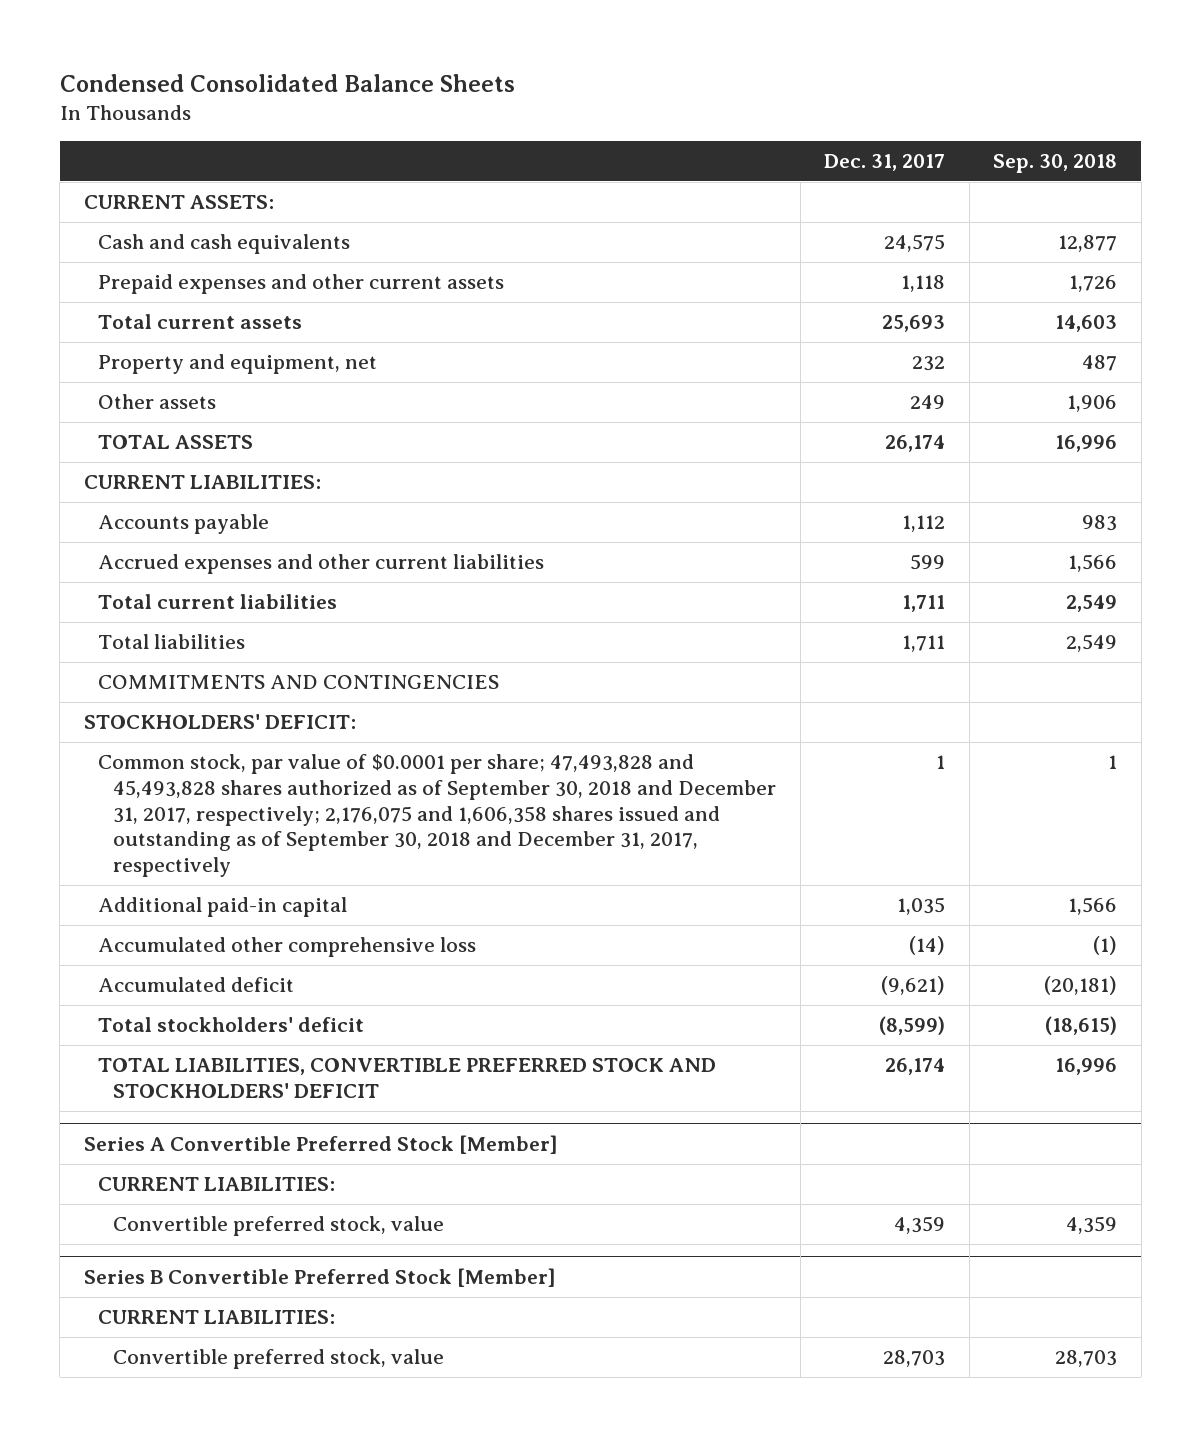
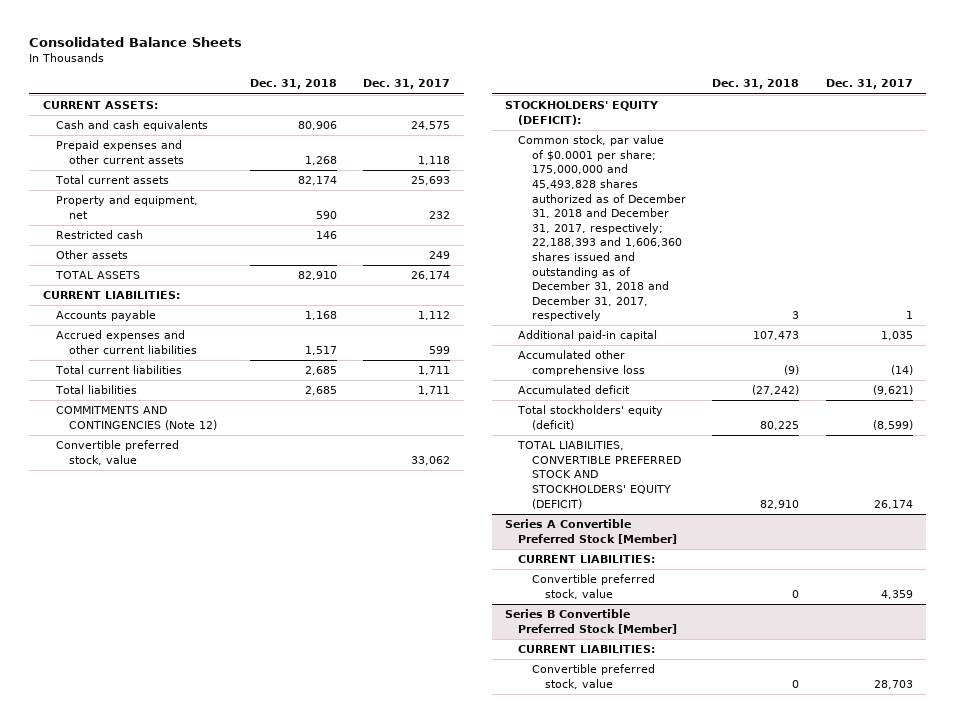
- Condensed Consolidated Balance Sheets
+ Consolidated Balance Sheets
- | Dec. 31, 2017 | Sep. 30, 2018
+ | Dec. 31, 2018 | Dec. 31, 2017
+ Restricted cash | 146 |
- COMMITMENTS AND CONTINGENCIES
- STOCKHOLDERS' DEFICIT:
- Common stock, par value of $0.0001 per share; 47,493,828 and 45,493,828 shares authorized as of September 30, 2018 and December 31, 2017, respectively; 2,176,075 and 1,606,358 shares issued and outstanding as of September 30, 2018 and December 31, 2017, respectively | 1 | 1
+ COMMITMENTS AND CONTINGENCIES (Note 12)
+ Convertible preferred stock, value | | 33,062
+ STOCKHOLDERS' EQUITY (DEFICIT):
+ Common stock, par value of $0.0001 per share; 175,000,000 and 45,493,828 shares authorized as of December 31, 2018 and December 31, 2017, respectively; 22,188,393 and 1,606,360 shares issued and outstanding as of December 31, 2018 and December 31, 2017, respectively | 3 | 1
- Total stockholders' deficit | (8,599) | (18,615)
- TOTAL LIABILITIES, CONVERTIBLE PREFERRED STOCK AND STOCKHOLDERS' DEFICIT | 26,174 | 16,996
+ Total stockholders' equity (deficit) | 80,225 | (8,599)
+ TOTAL LIABILITIES, CONVERTIBLE PREFERRED STOCK AND STOCKHOLDERS' EQUITY (DEFICIT) | 82,910 | 26,174

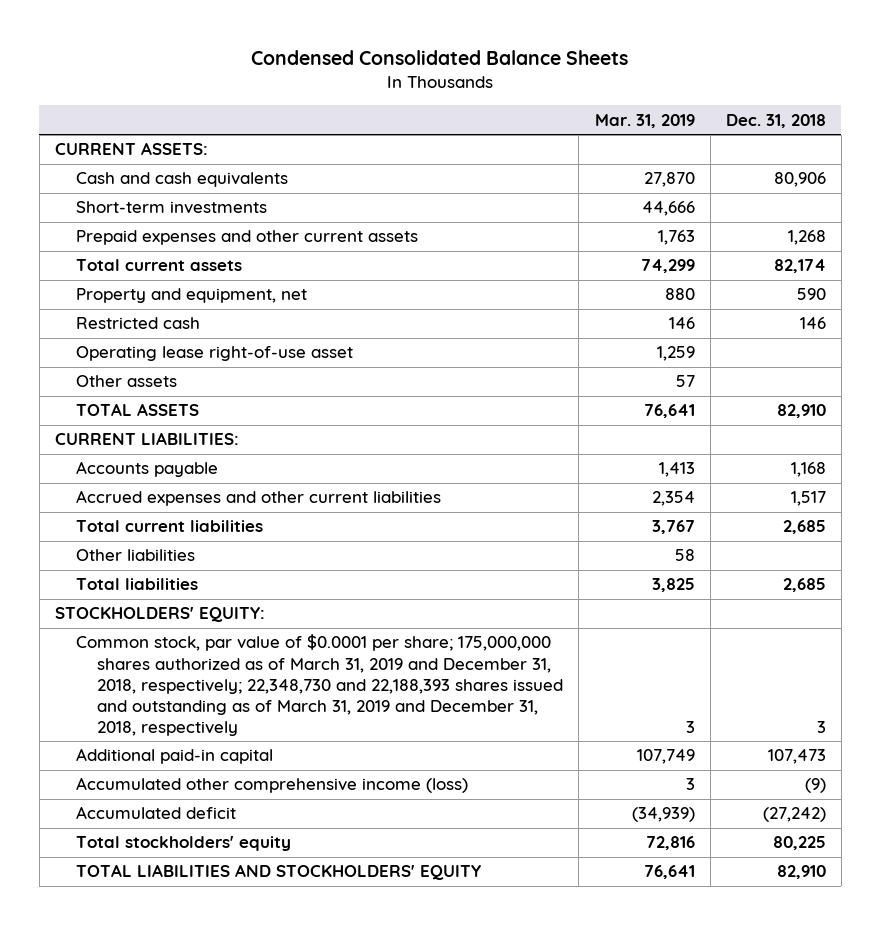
- Consolidated Balance Sheets
+ Condensed Consolidated Balance Sheets
- | Dec. 31, 2018 | Dec. 31, 2017
+ | Mar. 31, 2019 | Dec. 31, 2018
+ Short-term investments | 44,666 |
+ Operating lease right-of-use asset | 1,259 |
+ Other liabilities | 58 |
- COMMITMENTS AND CONTINGENCIES (Note 12)
- Convertible preferred stock, value | | 33,062
- STOCKHOLDERS' EQUITY (DEFICIT):
- Common stock, par value of $0.0001 per share; 175,000,000 and 45,493,828 shares authorized as of December 31, 2018 and December 31, 2017, respectively; 22,188,393 and 1,606,360 shares issued and outstanding as of December 31, 2018 and December 31, 2017, respectively | 3 | 1
+ STOCKHOLDERS' EQUITY:
+ Common stock, par value of $0.0001 per share; 175,000,000 shares authorized as of March 31, 2019 and December 31, 2018, respectively; 22,348,730 and 22,188,393 shares issued and outstanding as of March 31, 2019 and December 31, 2018, respectively | 3 | 3
- Accumulated other comprehensive loss | (9) | (14)
+ Accumulated other comprehensive income (loss) | 3 | (9)
- Total stockholders' equity (deficit) | 80,225 | (8,599)
- TOTAL LIABILITIES, CONVERTIBLE PREFERRED STOCK AND STOCKHOLDERS' EQUITY (DEFICIT) | 82,910 | 26,174
- Series A Convertible Preferred Stock [Member]
- CURRENT LIABILITIES:
- Convertible preferred stock, value | 0 | 4,359
- Series B Convertible Preferred Stock [Member]
- CURRENT LIABILITIES:
- Convertible preferred stock, value | 0 | 28,703
+ Total stockholders' equity | 72,816 | 80,225
+ TOTAL LIABILITIES AND STOCKHOLDERS' EQUITY | 76,641 | 82,910

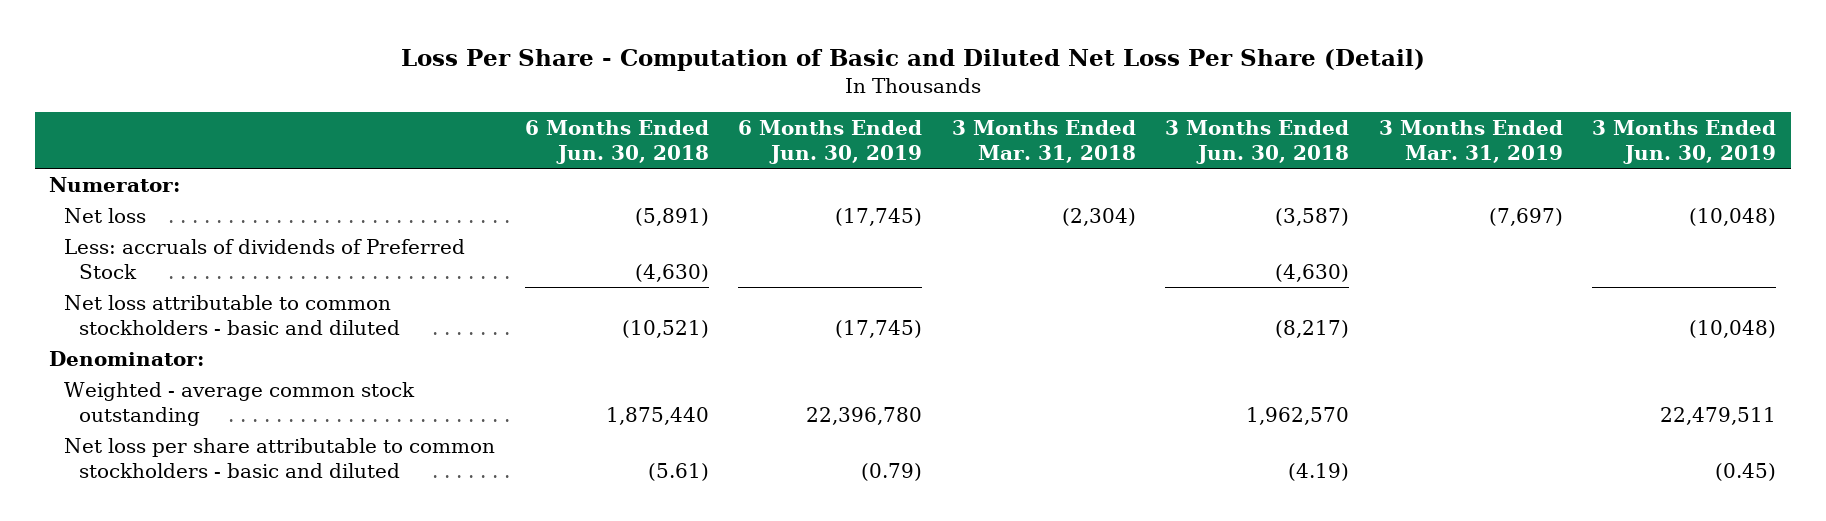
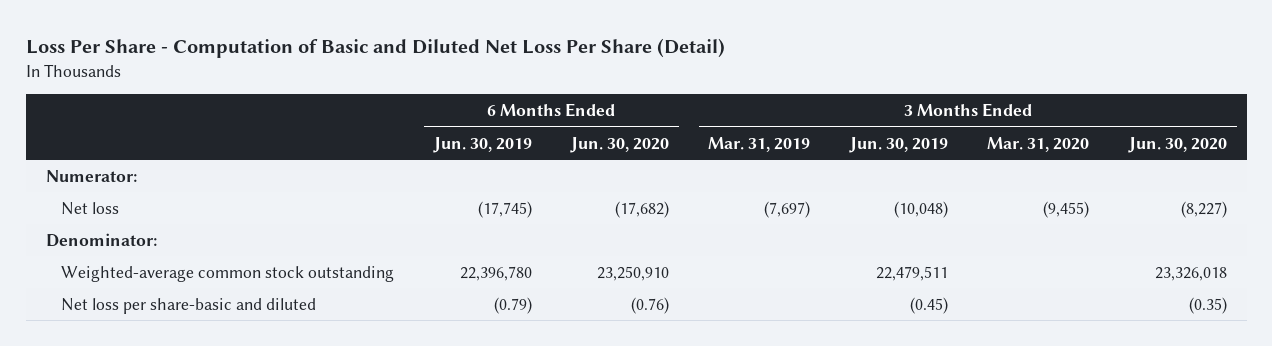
- | 6 Months Ended Jun. 30, 2018 | 6 Months Ended Jun. 30, 2019 | 3 Months Ended Mar. 31, 2018 | 3 Months Ended Jun. 30, 2018 | 3 Months Ended Mar. 31, 2019 | 3 Months Ended Jun. 30, 2019
+ | 6 Months Ended Jun. 30, 2019 | 6 Months Ended Jun. 30, 2020 | 3 Months Ended Mar. 31, 2019 | 3 Months Ended Jun. 30, 2019 | 3 Months Ended Mar. 31, 2020 | 3 Months Ended Jun. 30, 2020
- Less: accruals of dividends of Preferred Stock | (4,630) | | | (4,630) | |
- Net loss attributable to common stockholders - basic and diluted | (10,521) | (17,745) | | (8,217) | | (10,048)
- Weighted - average common stock outstanding | 1,875,440 | 22,396,780 | | 1,962,570 | | 22,479,511
- Net loss per share attributable to common stockholders - basic and diluted | (5.61) | (0.79) | | (4.19) | | (0.45)
+ Weighted-average common stock outstanding | 22,396,780 | 23,250,910 | | 22,479,511 | | 23,326,018
+ Net loss per share-basic and diluted | (0.79) | (0.76) | | (0.45) | | (0.35)

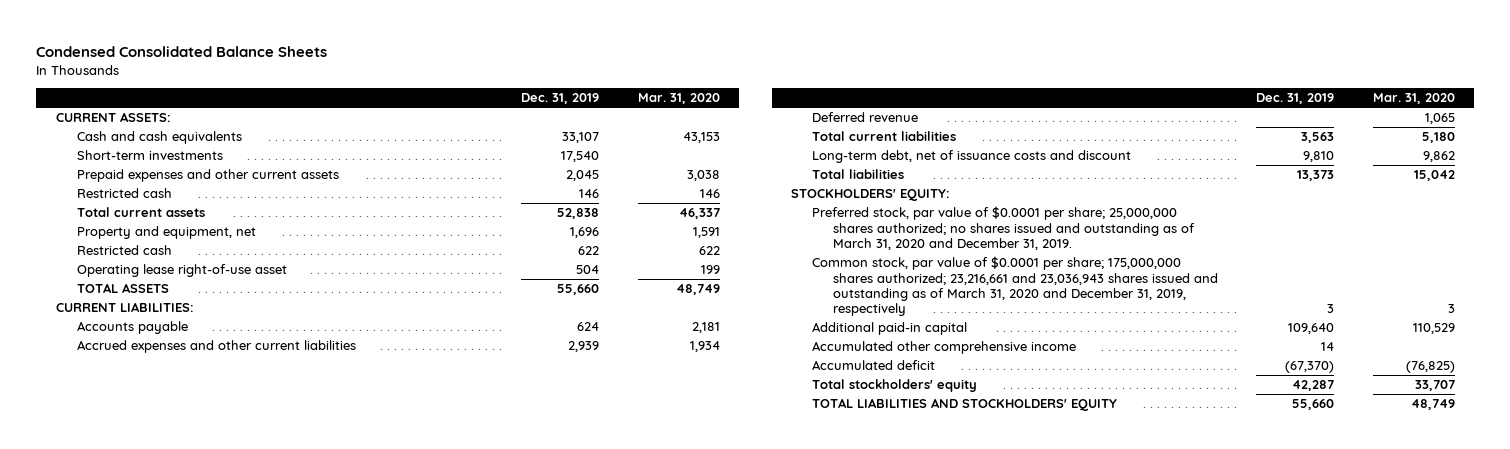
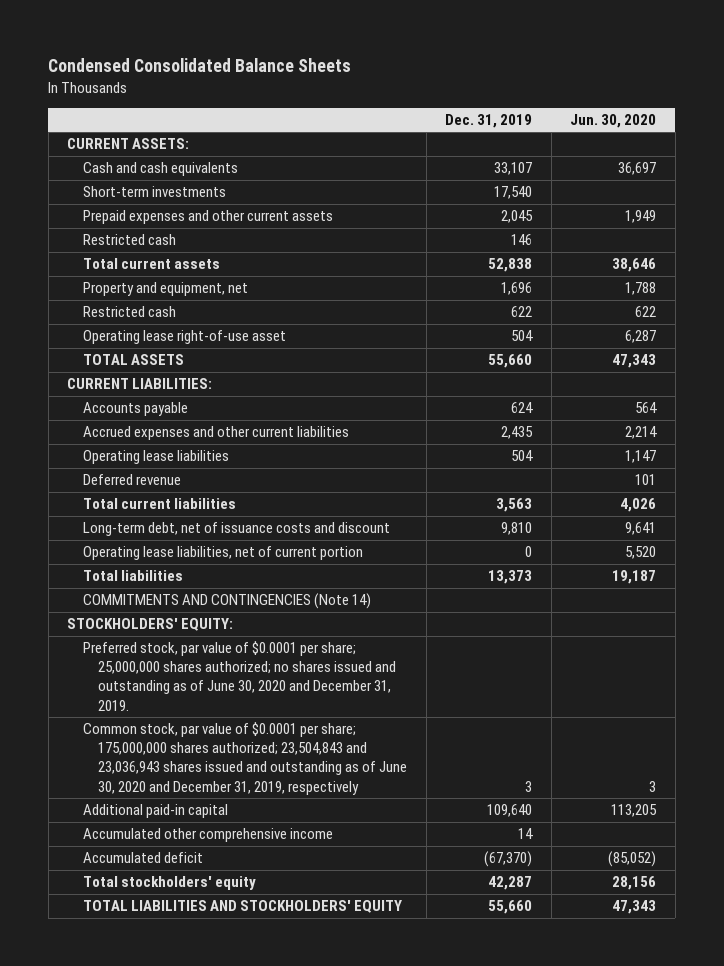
- | Dec. 31, 2019 | Mar. 31, 2020
+ | Dec. 31, 2019 | Jun. 30, 2020
- Accrued expenses and other current liabilities | 2,939 | 1,934
+ Accrued expenses and other current liabilities | 2,435 | 2,214
+ Operating lease liabilities | 504 | 1,147
+ Operating lease liabilities, net of current portion | 0 | 5,520
+ COMMITMENTS AND CONTINGENCIES (Note 14)
- Preferred stock, par value of $0.0001 per share; 25,000,000 shares authorized; no shares issued and outstanding as of March 31, 2020 and December 31, 2019.
- Common stock, par value of $0.0001 per share; 175,000,000 shares authorized; 23,216,661 and 23,036,943 shares issued and outstanding as of March 31, 2020 and December 31, 2019, respectively | 3 | 3
+ Preferred stock, par value of $0.0001 per share; 25,000,000 shares authorized; no shares issued and outstanding as of June 30, 2020 and December 31, 2019.
+ Common stock, par value of $0.0001 per share; 175,000,000 shares authorized; 23,504,843 and 23,036,943 shares issued and outstanding as of June 30, 2020 and December 31, 2019, respectively | 3 | 3

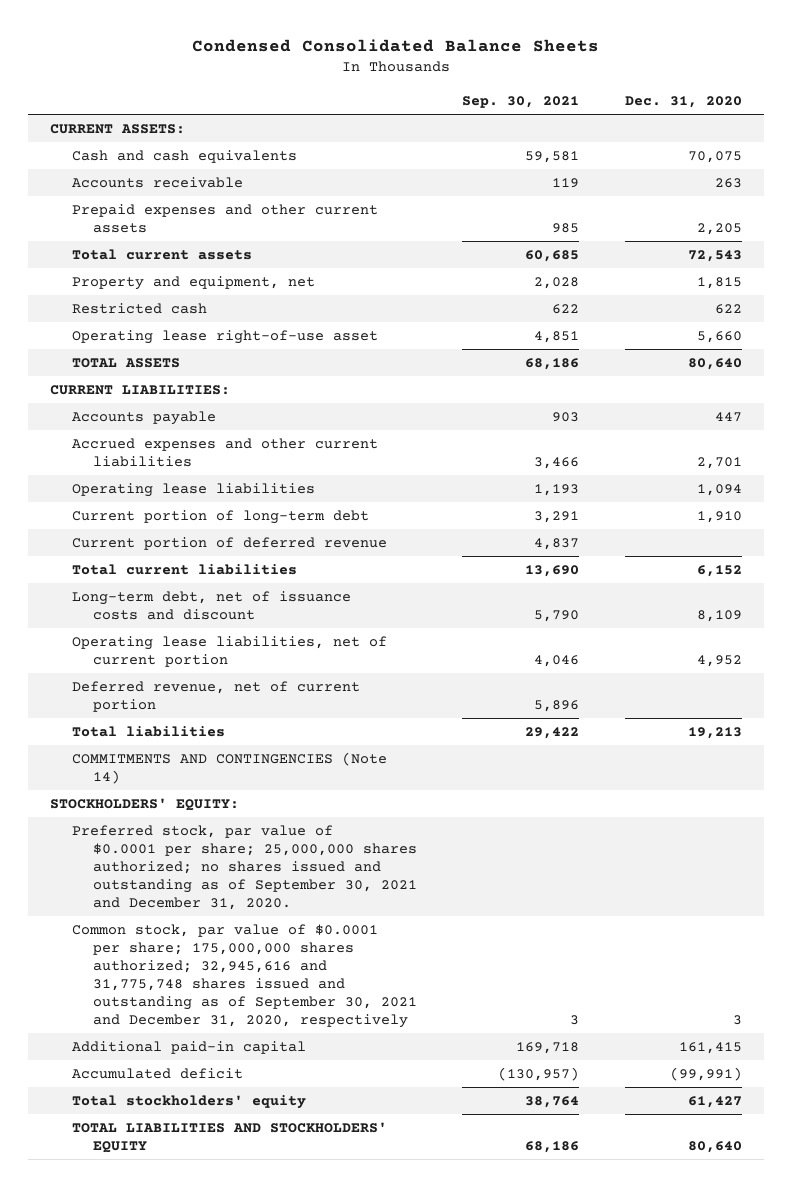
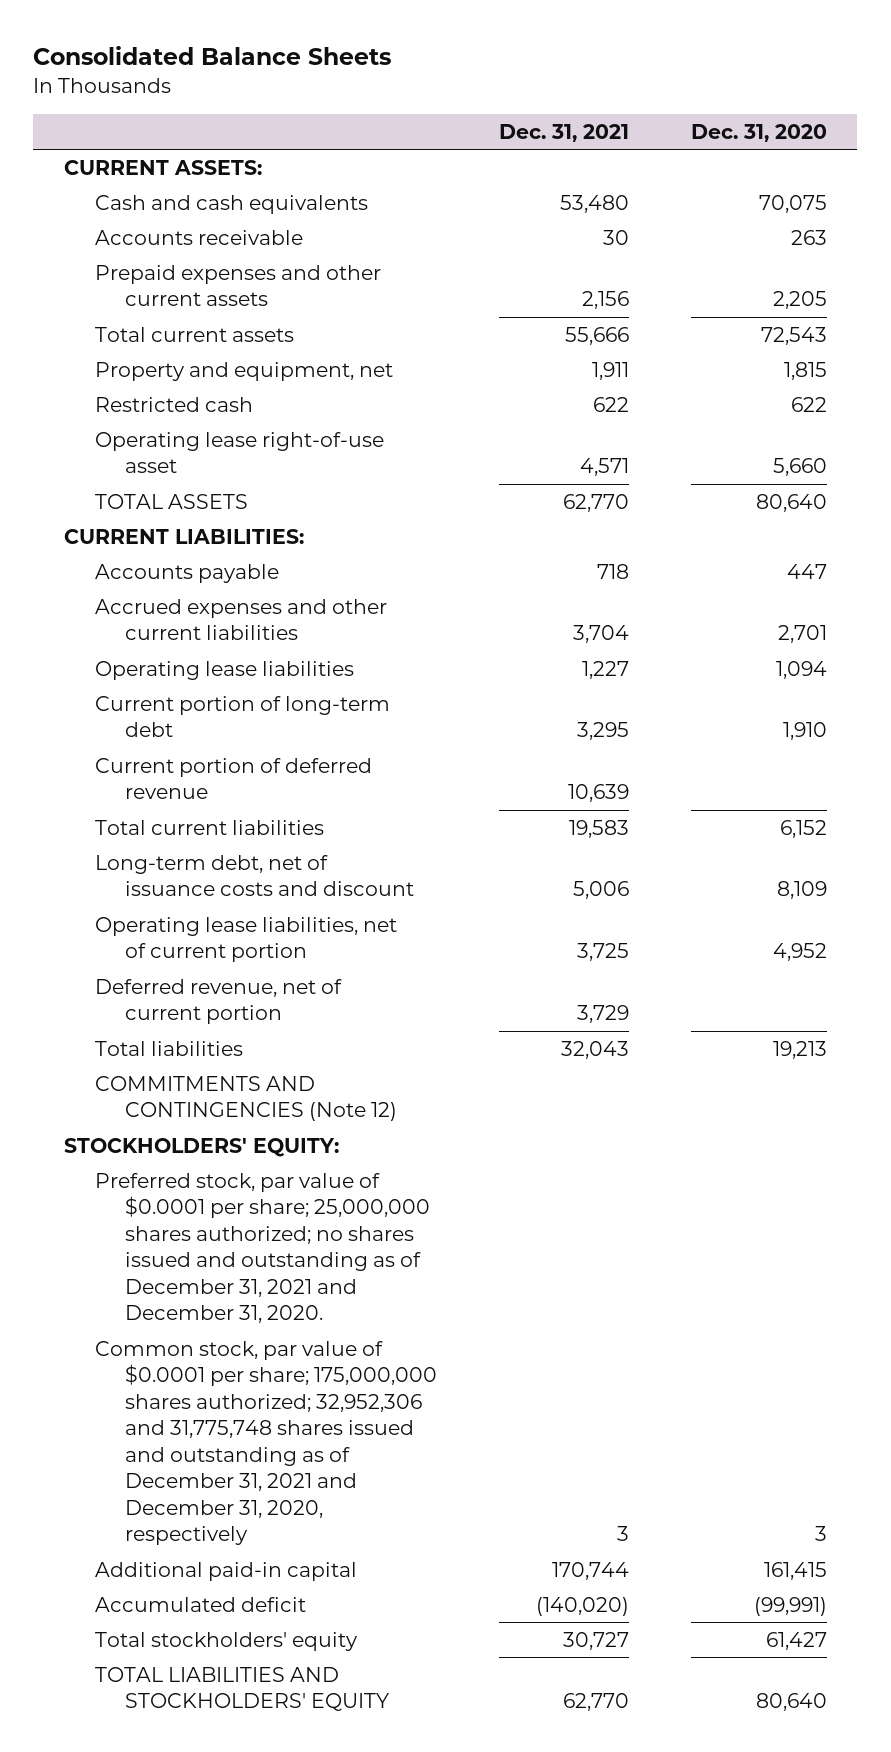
- Condensed Consolidated Balance Sheets
+ Consolidated Balance Sheets
- | Sep. 30, 2021 | Dec. 31, 2020
+ | Dec. 31, 2021 | Dec. 31, 2020
- COMMITMENTS AND CONTINGENCIES (Note 14)
+ COMMITMENTS AND CONTINGENCIES (Note 12)
- Preferred stock, par value of $0.0001 per share; 25,000,000 shares authorized; no shares issued and outstanding as of September 30, 2021 and December 31, 2020.
- Common stock, par value of $0.0001 per share; 175,000,000 shares authorized; 32,945,616 and 31,775,748 shares issued and outstanding as of September 30, 2021 and December 31, 2020, respectively | 3 | 3
+ Preferred stock, par value of $0.0001 per share; 25,000,000 shares authorized; no shares issued and outstanding as of December 31, 2021 and December 31, 2020.
+ Common stock, par value of $0.0001 per share; 175,000,000 shares authorized; 32,952,306 and 31,775,748 shares issued and outstanding as of December 31, 2021 and December 31, 2020, respectively | 3 | 3

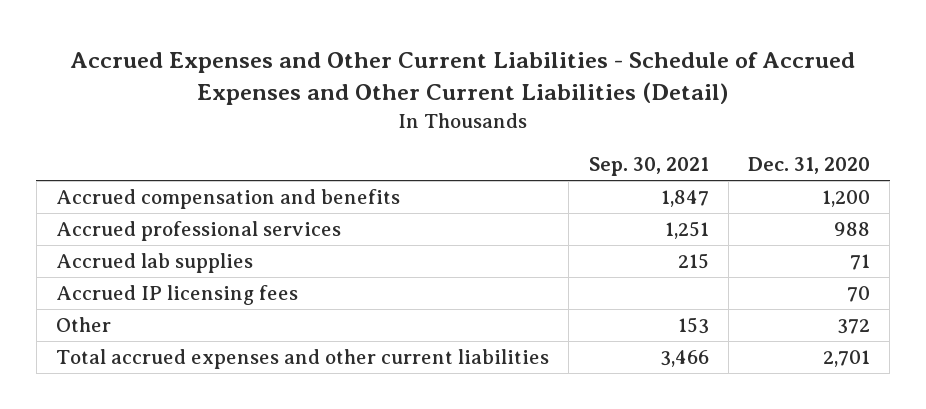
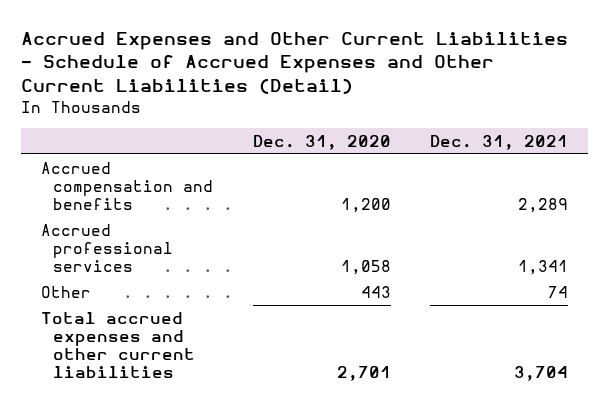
- | Sep. 30, 2021 | Dec. 31, 2020
+ | Dec. 31, 2020 | Dec. 31, 2021
- Accrued professional services | 1,251 | 988
- Accrued lab supplies | 215 | 71
- Accrued IP licensing fees | | 70
- Other | 153 | 372
+ Accrued professional services | 1,058 | 1,341
+ Other | 443 | 74

